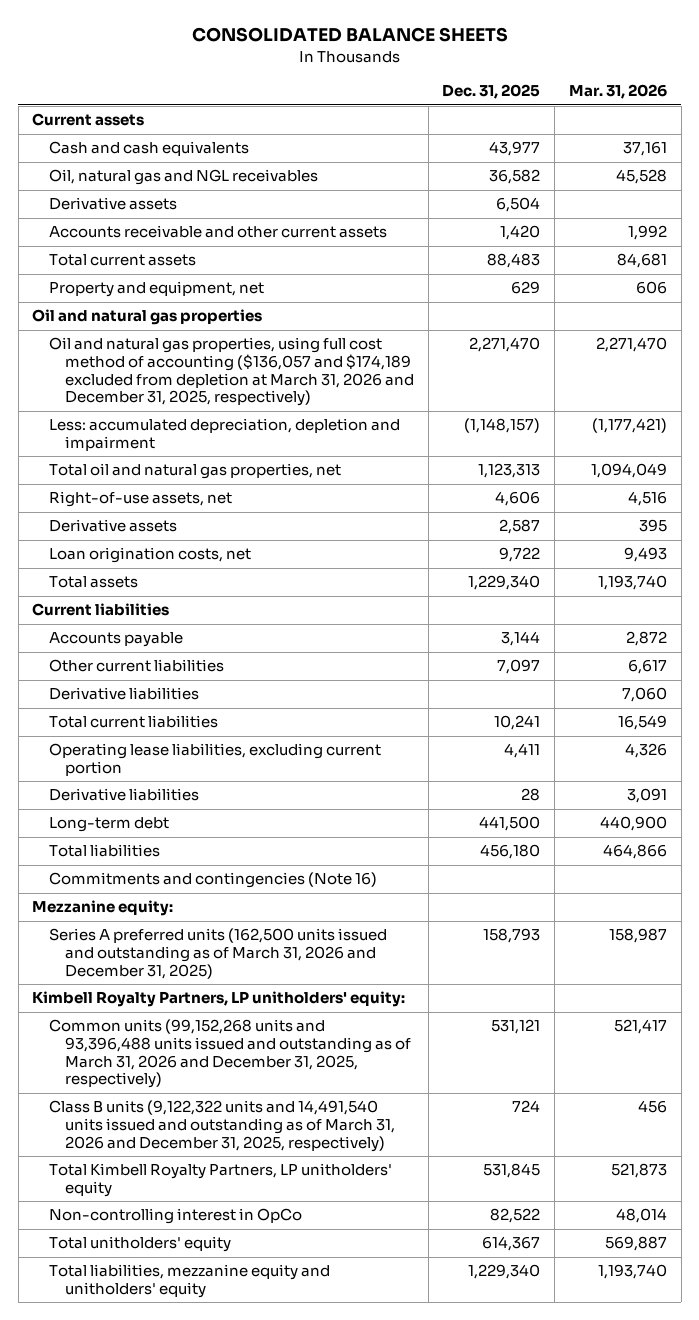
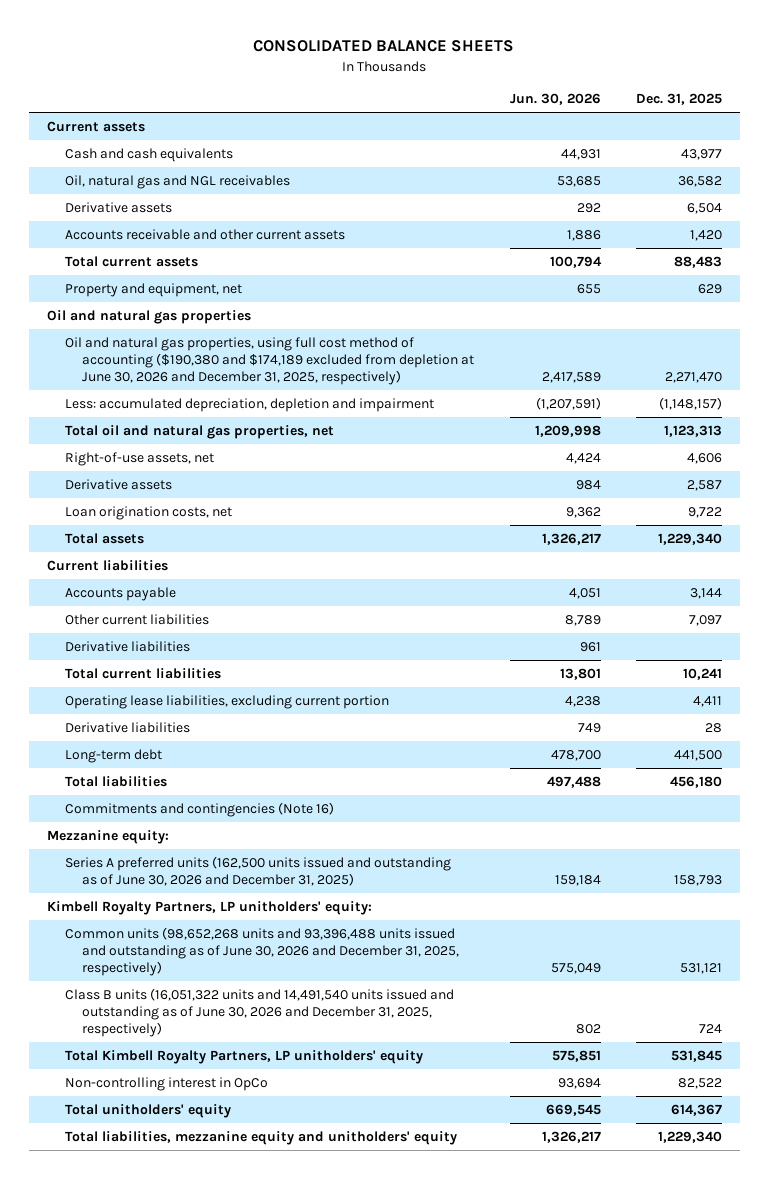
- | Dec. 31, 2025 | Mar. 31, 2026
+ | Jun. 30, 2026 | Dec. 31, 2025
- Oil and natural gas properties, using full cost method of accounting ($136,057 and $174,189 excluded from depletion at March 31, 2026 and December 31, 2025, respectively) | 2,271,470 | 2,271,470
+ Oil and natural gas properties, using full cost method of accounting ($190,380 and $174,189 excluded from depletion at June 30, 2026 and December 31, 2025, respectively) | 2,417,589 | 2,271,470
- Series A preferred units (162,500 units issued and outstanding as of March 31, 2026 and December 31, 2025) | 158,793 | 158,987
+ Series A preferred units (162,500 units issued and outstanding as of June 30, 2026 and December 31, 2025) | 159,184 | 158,793
- Common units (99,152,268 units and 93,396,488 units issued and outstanding as of March 31, 2026 and December 31, 2025, respectively) | 531,121 | 521,417
- Class B units (9,122,322 units and 14,491,540 units issued and outstanding as of March 31, 2026 and December 31, 2025, respectively) | 724 | 456
+ Common units (98,652,268 units and 93,396,488 units issued and outstanding as of June 30, 2026 and December 31, 2025, respectively) | 575,049 | 531,121
+ Class B units (16,051,322 units and 14,491,540 units issued and outstanding as of June 30, 2026 and December 31, 2025, respectively) | 802 | 724

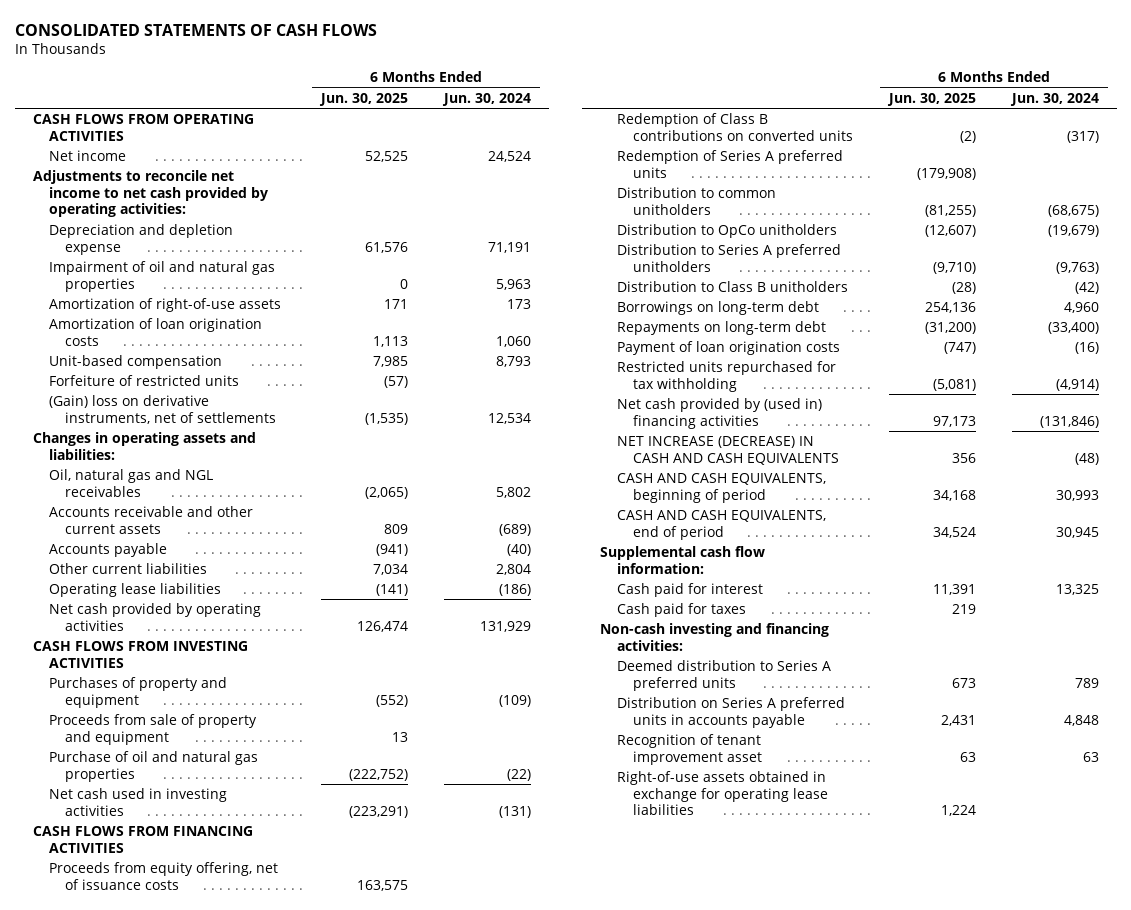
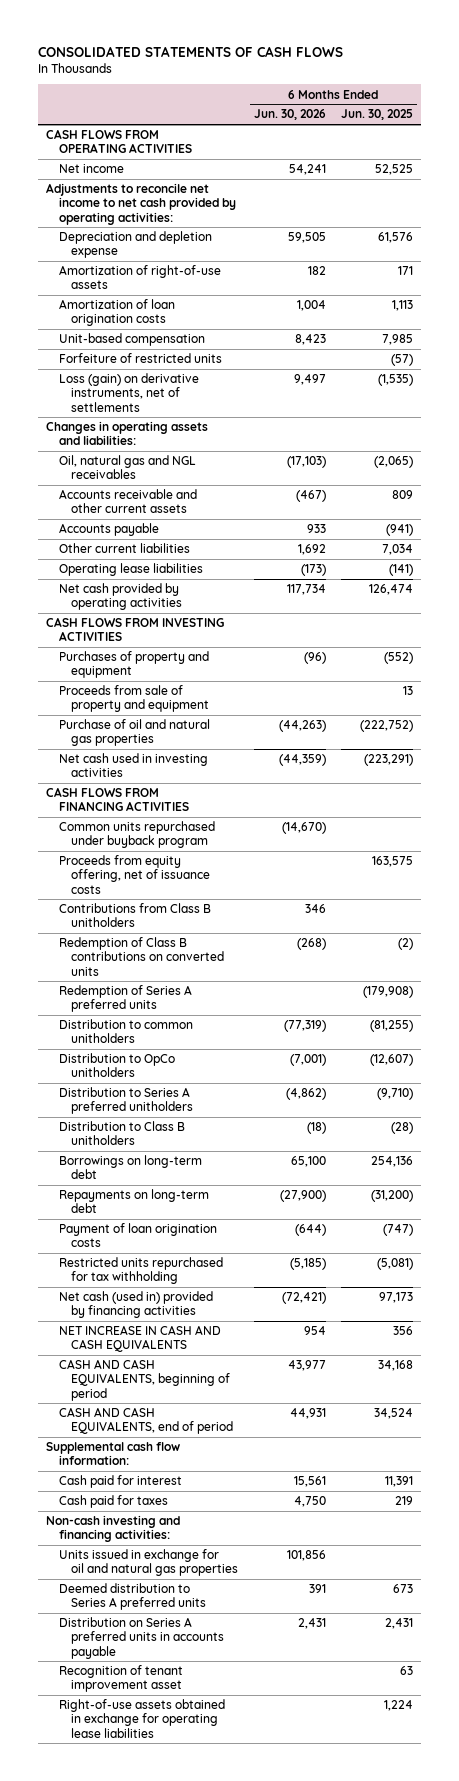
- | 6 Months Ended Jun. 30, 2025 | 6 Months Ended Jun. 30, 2024
+ | 6 Months Ended Jun. 30, 2026 | 6 Months Ended Jun. 30, 2025
- Impairment of oil and natural gas properties | 0 | 5,963
- (Gain) loss on derivative instruments, net of settlements | (1,535) | 12,534
+ Loss (gain) on derivative instruments, net of settlements | 9,497 | (1,535)
+ Common units repurchased under buyback program | (14,670) |
+ Contributions from Class B unitholders | 346 |
- Net cash provided by (used in) financing activities | 97,173 | (131,846)
- NET INCREASE (DECREASE) IN CASH AND CASH EQUIVALENTS | 356 | (48)
+ Net cash (used in) provided by financing activities | (72,421) | 97,173
+ NET INCREASE IN CASH AND CASH EQUIVALENTS | 954 | 356
+ Units issued in exchange for oil and natural gas properties | 101,856 |

